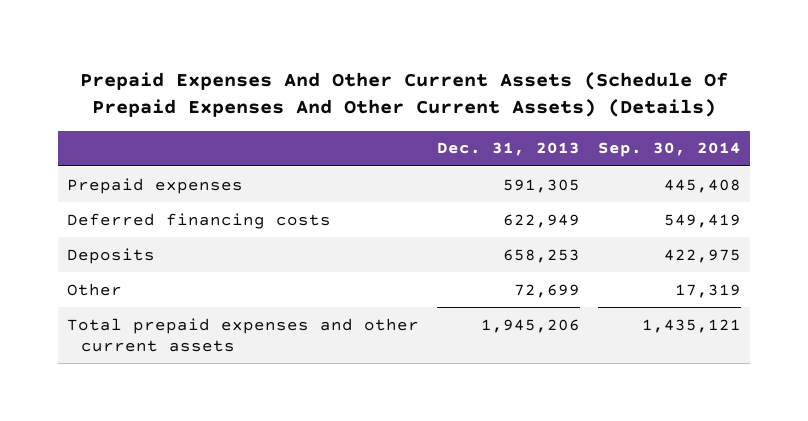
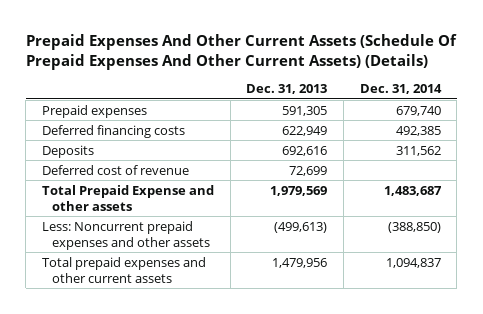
- | Dec. 31, 2013 | Sep. 30, 2014
+ | Dec. 31, 2013 | Dec. 31, 2014
- Deposits | 658,253 | 422,975
- Other | 72,699 | 17,319
- Total prepaid expenses and other current assets | 1,945,206 | 1,435,121
+ Deposits | 692,616 | 311,562
+ Deferred cost of revenue | 72,699 |
+ Total Prepaid Expense and other assets | 1,979,569 | 1,483,687
+ Less: Noncurrent prepaid expenses and other assets | (499,613) | (388,850)
+ Total prepaid expenses and other current assets | 1,479,956 | 1,094,837

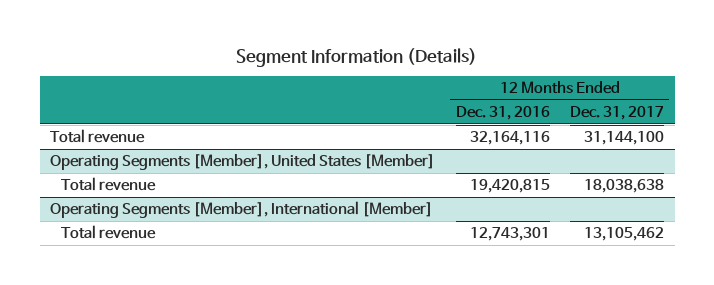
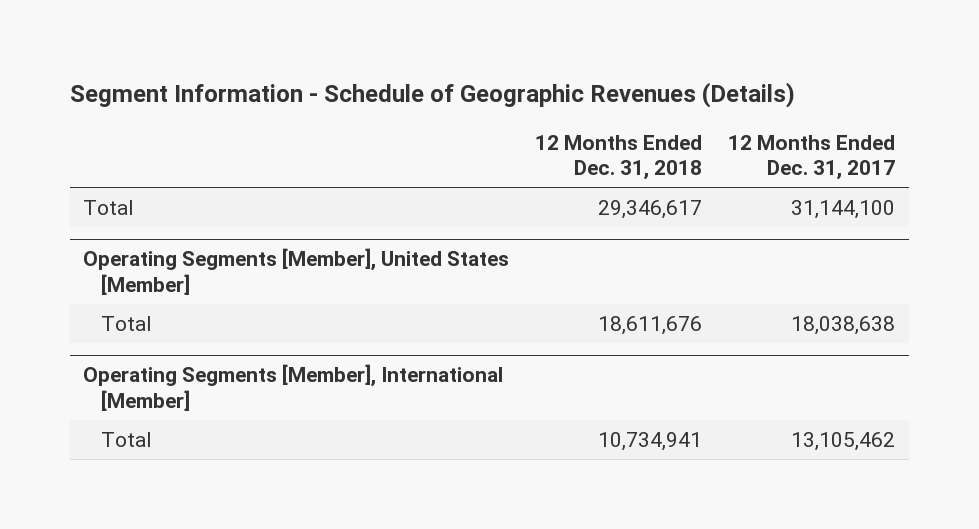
- Segment Information (Details)
+ Segment Information - Schedule of Geographic Revenues (Details)
- | 12 Months Ended Dec. 31, 2016 | 12 Months Ended Dec. 31, 2017
+ | 12 Months Ended Dec. 31, 2018 | 12 Months Ended Dec. 31, 2017
- Total revenue | 32,164,116 | 31,144,100
+ Total | 29,346,617 | 31,144,100
@ Operating Segments [Member], United States [Member]
- Total revenue | 19,420,815 | 18,038,638
+ Total | 18,611,676 | 18,038,638
@ Operating Segments [Member], International [Member]
- Total revenue | 12,743,301 | 13,105,462
+ Total | 10,734,941 | 13,105,462

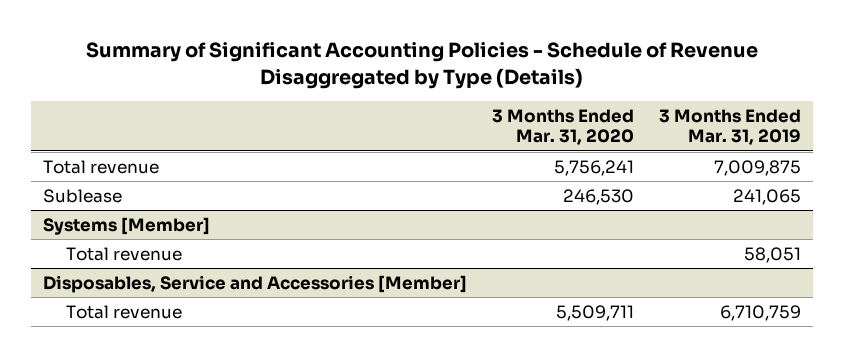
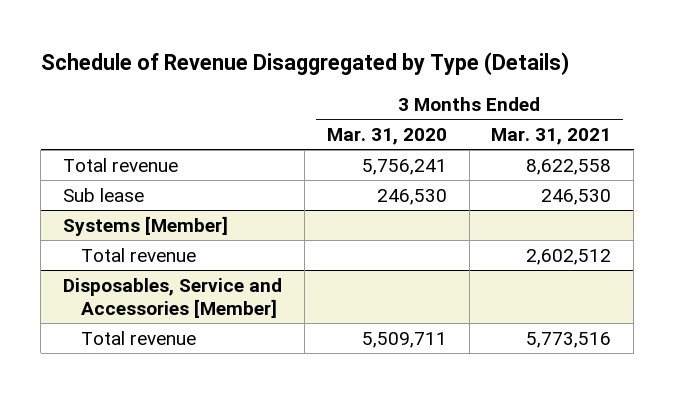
- Summary of Significant Accounting Policies - Schedule of Revenue Disaggregated by Type (Details)
+ Schedule of Revenue Disaggregated by Type (Details)
- | 3 Months Ended Mar. 31, 2020 | 3 Months Ended Mar. 31, 2019
+ | 3 Months Ended Mar. 31, 2020 | 3 Months Ended Mar. 31, 2021
- Sublease | 246,530 | 241,065
+ Sub lease | 246,530 | 246,530

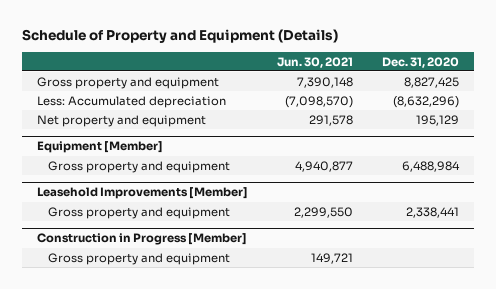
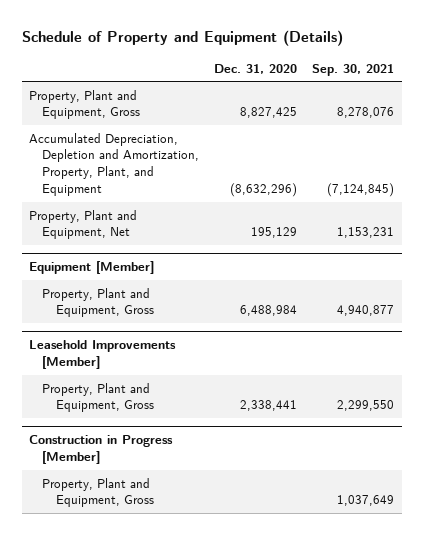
- | Jun. 30, 2021 | Dec. 31, 2020
+ | Dec. 31, 2020 | Sep. 30, 2021
- Gross property and equipment | 7,390,148 | 8,827,425
- Less: Accumulated depreciation | (7,098,570) | (8,632,296)
- Net property and equipment | 291,578 | 195,129
+ Property, Plant and Equipment, Gross | 8,827,425 | 8,278,076
+ Accumulated Depreciation, Depletion and Amortization, Property, Plant, and Equipment | (8,632,296) | (7,124,845)
+ Property, Plant and Equipment, Net | 195,129 | 1,153,231
@ Equipment [Member]
- Gross property and equipment | 4,940,877 | 6,488,984
+ Property, Plant and Equipment, Gross | 6,488,984 | 4,940,877
@ Leasehold Improvements [Member]
- Gross property and equipment | 2,299,550 | 2,338,441
+ Property, Plant and Equipment, Gross | 2,338,441 | 2,299,550
@ Construction in Progress [Member]
- Gross property and equipment | 149,721 |
+ Property, Plant and Equipment, Gross | | 1,037,649

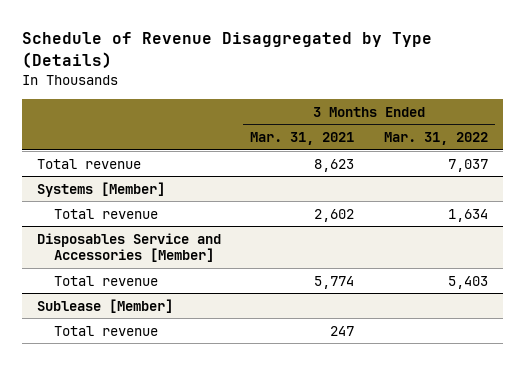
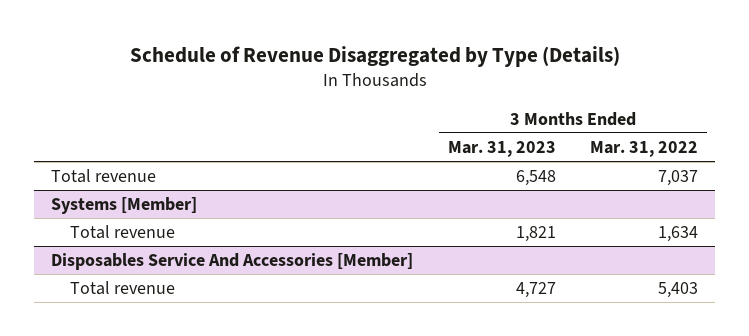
- | 3 Months Ended Mar. 31, 2021 | 3 Months Ended Mar. 31, 2022
+ | 3 Months Ended Mar. 31, 2023 | 3 Months Ended Mar. 31, 2022
- Disposables Service and Accessories [Member]
+ Disposables Service And Accessories [Member]
- Sublease [Member]
- Total revenue | 247 |

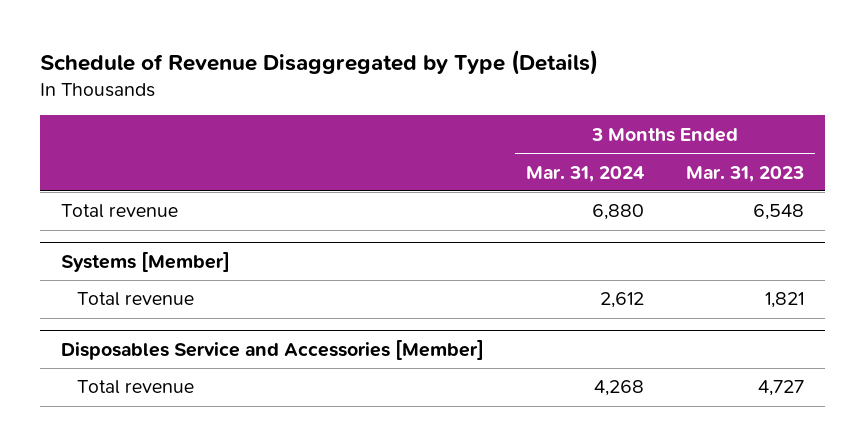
- | 3 Months Ended Mar. 31, 2023 | 3 Months Ended Mar. 31, 2022
+ | 3 Months Ended Mar. 31, 2024 | 3 Months Ended Mar. 31, 2023
- Disposables Service And Accessories [Member]
+ Disposables Service and Accessories [Member]

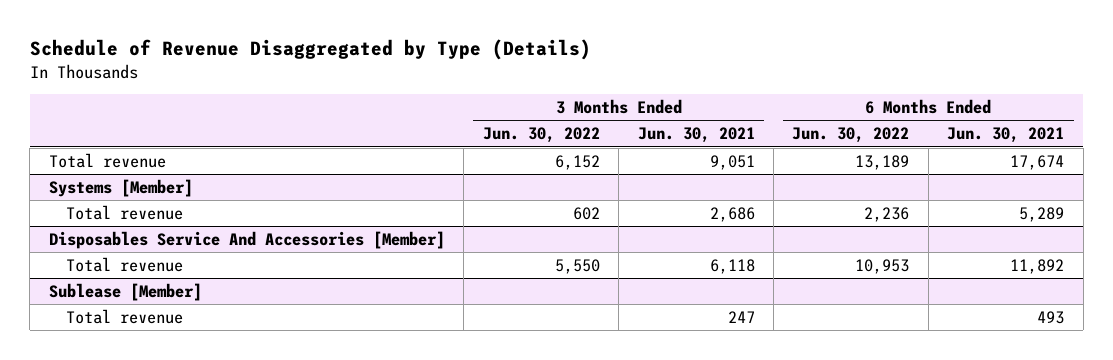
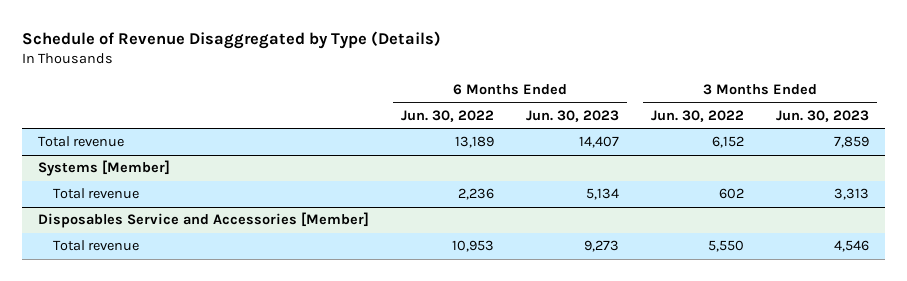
- | 3 Months Ended Jun. 30, 2022 | 3 Months Ended Jun. 30, 2021 | 6 Months Ended Jun. 30, 2022 | 6 Months Ended Jun. 30, 2021
+ | 6 Months Ended Jun. 30, 2022 | 6 Months Ended Jun. 30, 2023 | 3 Months Ended Jun. 30, 2022 | 3 Months Ended Jun. 30, 2023
- Disposables Service And Accessories [Member]
+ Disposables Service and Accessories [Member]
- Sublease [Member]
- Total revenue | | 247 | | 493

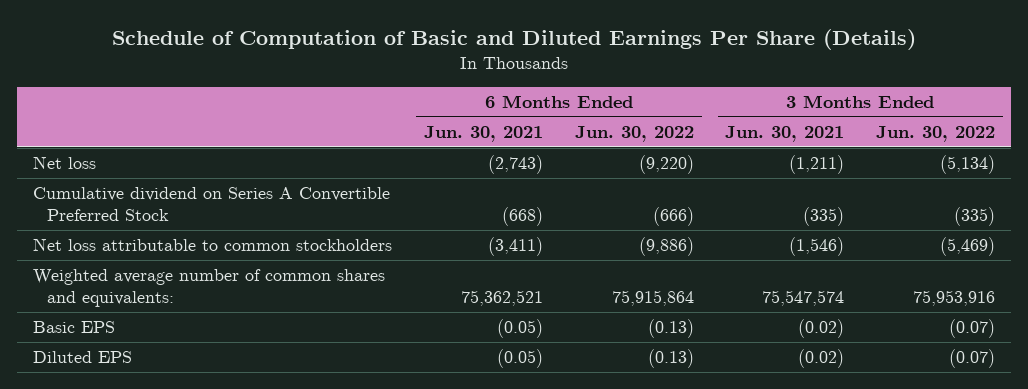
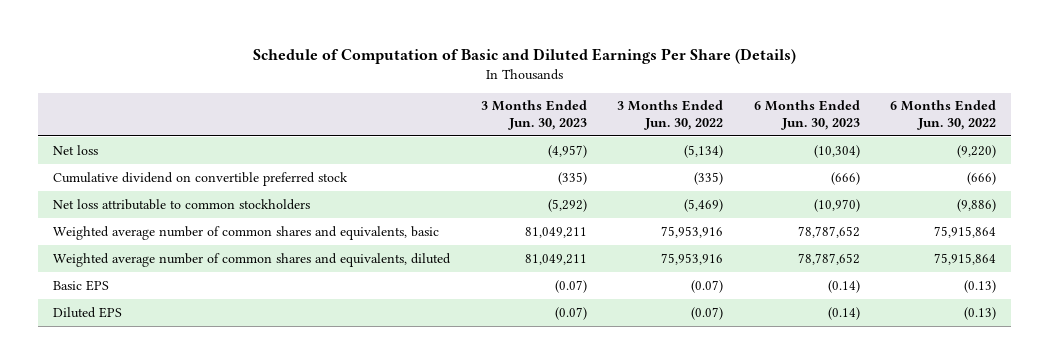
- | 6 Months Ended Jun. 30, 2021 | 6 Months Ended Jun. 30, 2022 | 3 Months Ended Jun. 30, 2021 | 3 Months Ended Jun. 30, 2022
+ | 3 Months Ended Jun. 30, 2023 | 3 Months Ended Jun. 30, 2022 | 6 Months Ended Jun. 30, 2023 | 6 Months Ended Jun. 30, 2022
- Cumulative dividend on Series A Convertible Preferred Stock | (668) | (666) | (335) | (335)
+ Cumulative dividend on convertible preferred stock | (335) | (335) | (666) | (666)
- Weighted average number of common shares and equivalents: | 75,362,521 | 75,915,864 | 75,547,574 | 75,953,916
+ Weighted average number of common shares and equivalents, basic | 81,049,211 | 75,953,916 | 78,787,652 | 75,915,864
+ Weighted average number of common shares and equivalents, diluted | 81,049,211 | 75,953,916 | 78,787,652 | 75,915,864

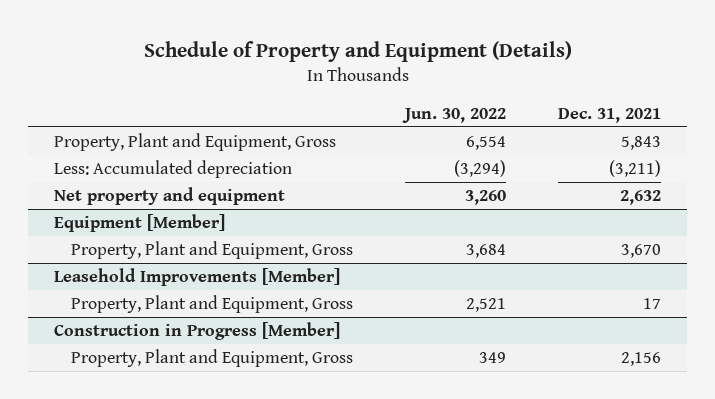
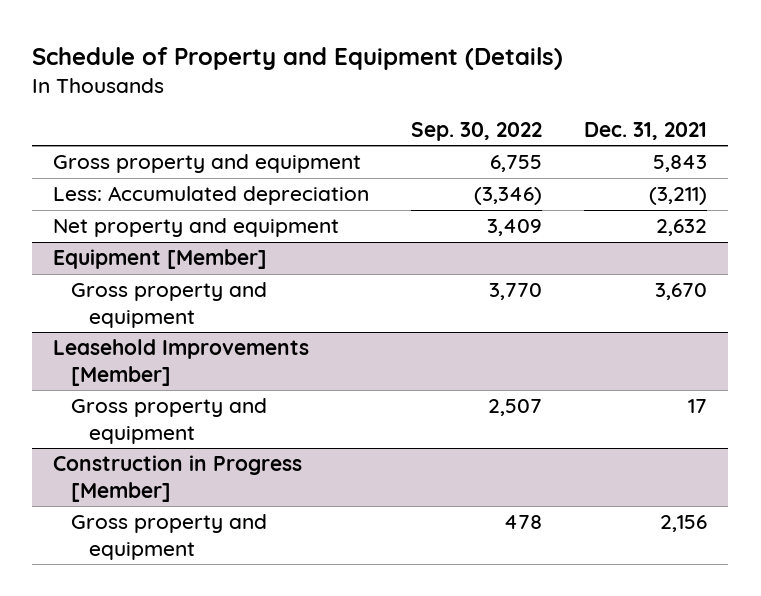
- | Jun. 30, 2022 | Dec. 31, 2021
+ | Sep. 30, 2022 | Dec. 31, 2021
- Property, Plant and Equipment, Gross | 6,554 | 5,843
+ Gross property and equipment | 6,755 | 5,843
@ Equipment [Member]
- Property, Plant and Equipment, Gross | 3,684 | 3,670
+ Gross property and equipment | 3,770 | 3,670
@ Leasehold Improvements [Member]
- Property, Plant and Equipment, Gross | 2,521 | 17
+ Gross property and equipment | 2,507 | 17
@ Construction in Progress [Member]
- Property, Plant and Equipment, Gross | 349 | 2,156
+ Gross property and equipment | 478 | 2,156

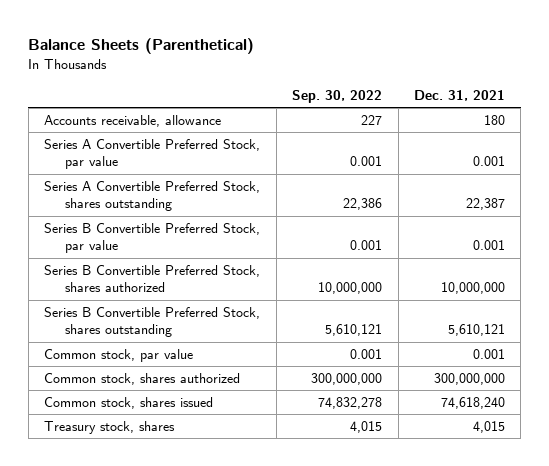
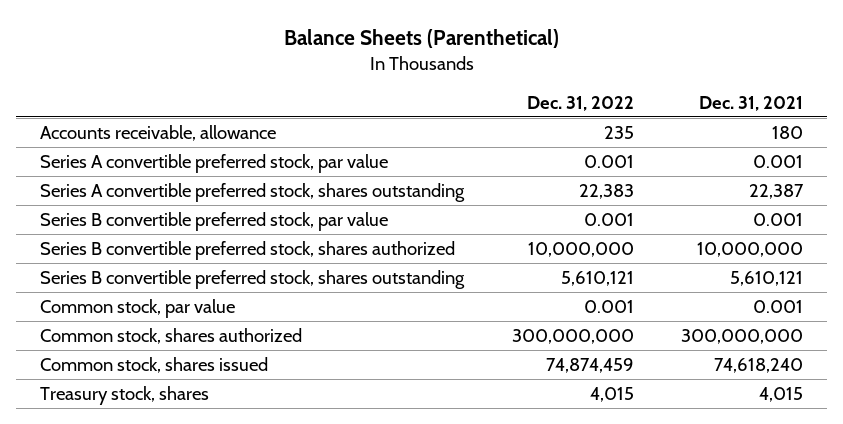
- | Sep. 30, 2022 | Dec. 31, 2021
+ | Dec. 31, 2022 | Dec. 31, 2021
- Series A Convertible Preferred Stock, par value | 0.001 | 0.001
- Series A Convertible Preferred Stock, shares outstanding | 22,386 | 22,387
- Series B Convertible Preferred Stock, par value | 0.001 | 0.001
- Series B Convertible Preferred Stock, shares authorized | 10,000,000 | 10,000,000
- Series B Convertible Preferred Stock, shares outstanding | 5,610,121 | 5,610,121
+ Series A convertible preferred stock, par value | 0.001 | 0.001
+ Series A convertible preferred stock, shares outstanding | 22,383 | 22,387
+ Series B convertible preferred stock, par value | 0.001 | 0.001
+ Series B convertible preferred stock, shares authorized | 10,000,000 | 10,000,000
+ Series B convertible preferred stock, shares outstanding | 5,610,121 | 5,610,121

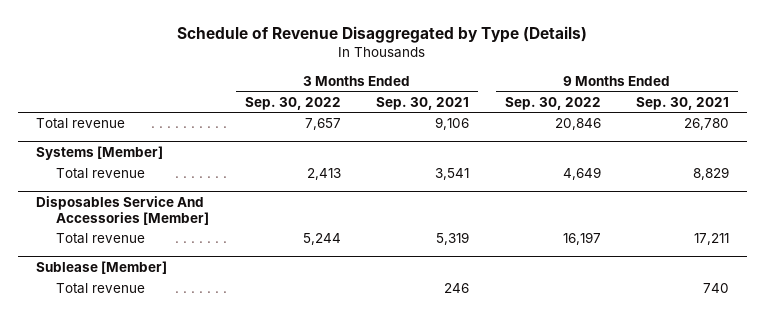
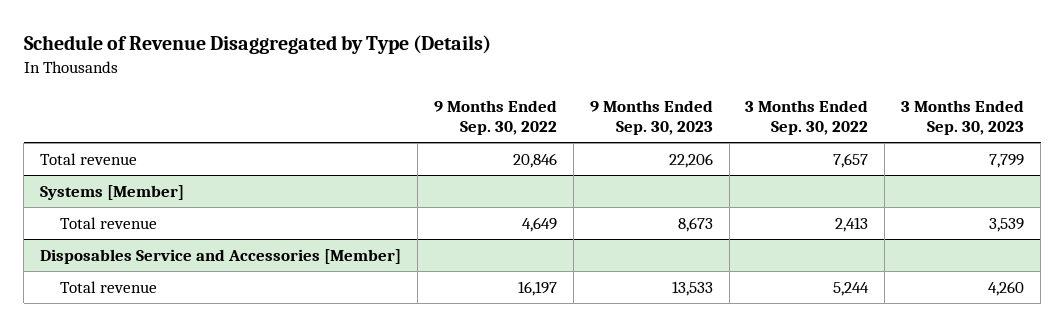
- | 3 Months Ended Sep. 30, 2022 | 3 Months Ended Sep. 30, 2021 | 9 Months Ended Sep. 30, 2022 | 9 Months Ended Sep. 30, 2021
+ | 9 Months Ended Sep. 30, 2022 | 9 Months Ended Sep. 30, 2023 | 3 Months Ended Sep. 30, 2022 | 3 Months Ended Sep. 30, 2023
- Disposables Service And Accessories [Member]
+ Disposables Service and Accessories [Member]
- Sublease [Member]
- Total revenue | | 246 | | 740

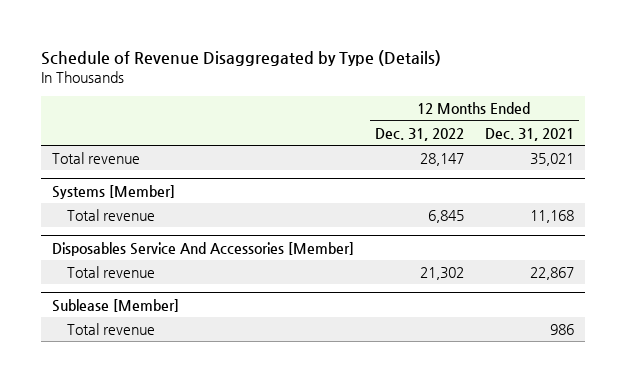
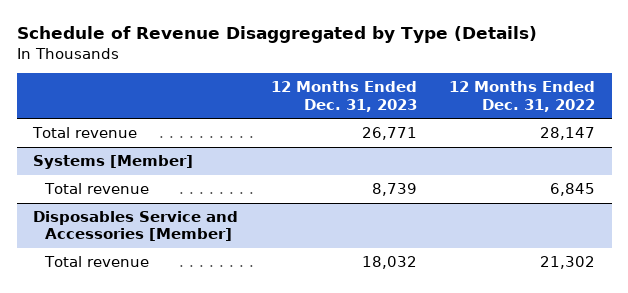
- | 12 Months Ended Dec. 31, 2022 | 12 Months Ended Dec. 31, 2021
+ | 12 Months Ended Dec. 31, 2023 | 12 Months Ended Dec. 31, 2022
- Disposables Service And Accessories [Member]
+ Disposables Service and Accessories [Member]
- Sublease [Member]
- Total revenue | | 986

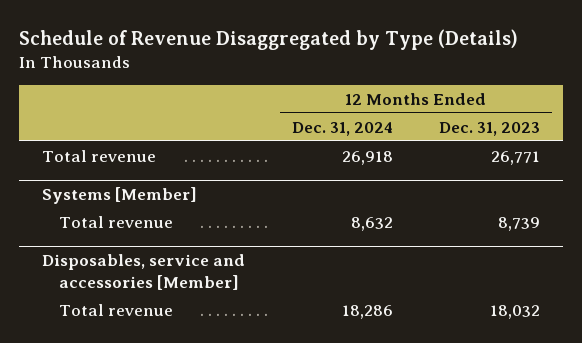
- | 12 Months Ended Dec. 31, 2023 | 12 Months Ended Dec. 31, 2022
+ | 12 Months Ended Dec. 31, 2024 | 12 Months Ended Dec. 31, 2023
- Disposables Service and Accessories [Member]
+ Disposables, service and accessories [Member]

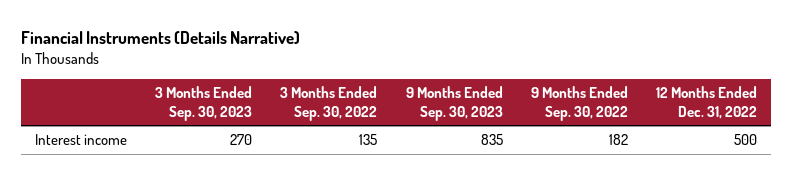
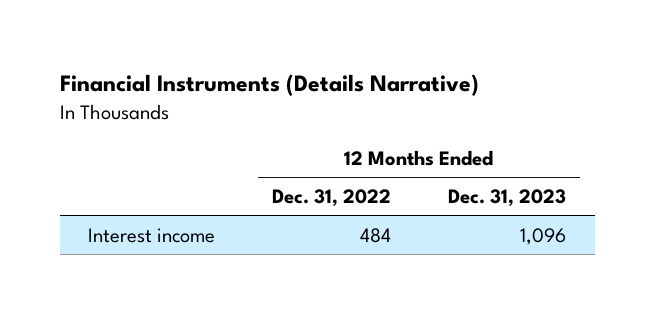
- | 3 Months Ended Sep. 30, 2023 | 3 Months Ended Sep. 30, 2022 | 9 Months Ended Sep. 30, 2023 | 9 Months Ended Sep. 30, 2022 | 12 Months Ended Dec. 31, 2022
+ | 12 Months Ended Dec. 31, 2022 | 12 Months Ended Dec. 31, 2023
- Interest income | 270 | 135 | 835 | 182 | 500
+ Interest income | 484 | 1,096

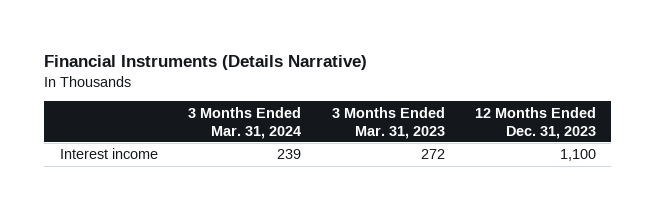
- | 12 Months Ended Dec. 31, 2022 | 12 Months Ended Dec. 31, 2023
+ | 3 Months Ended Mar. 31, 2024 | 3 Months Ended Mar. 31, 2023 | 12 Months Ended Dec. 31, 2023
- Interest income | 484 | 1,096
+ Interest income | 239 | 272 | 1,100

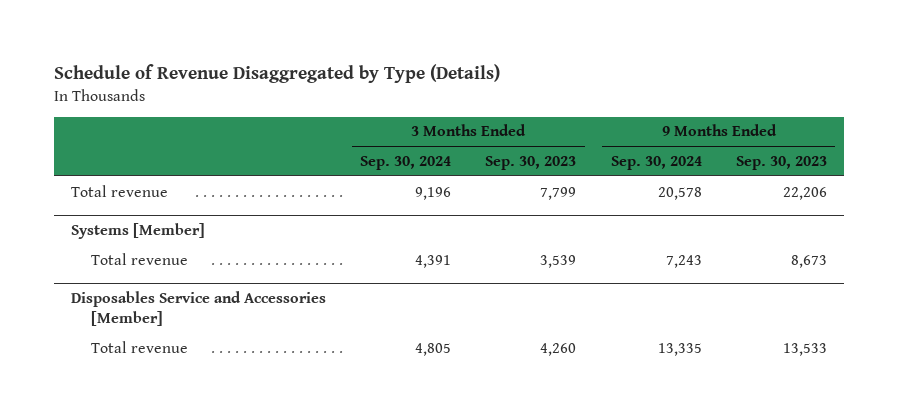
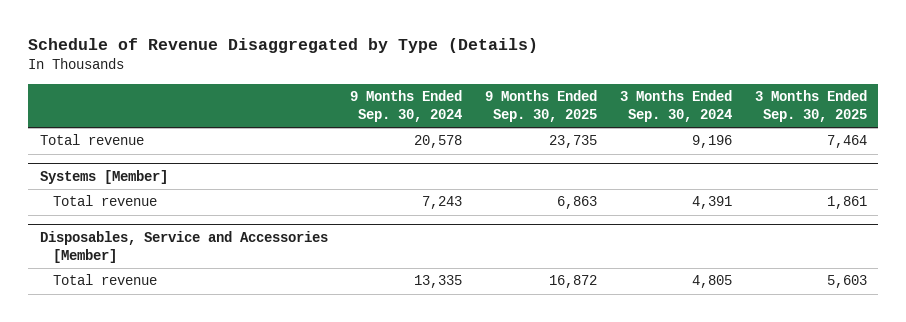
- | 3 Months Ended Sep. 30, 2024 | 3 Months Ended Sep. 30, 2023 | 9 Months Ended Sep. 30, 2024 | 9 Months Ended Sep. 30, 2023
+ | 9 Months Ended Sep. 30, 2024 | 9 Months Ended Sep. 30, 2025 | 3 Months Ended Sep. 30, 2024 | 3 Months Ended Sep. 30, 2025
- Disposables Service and Accessories [Member]
+ Disposables, Service and Accessories [Member]

